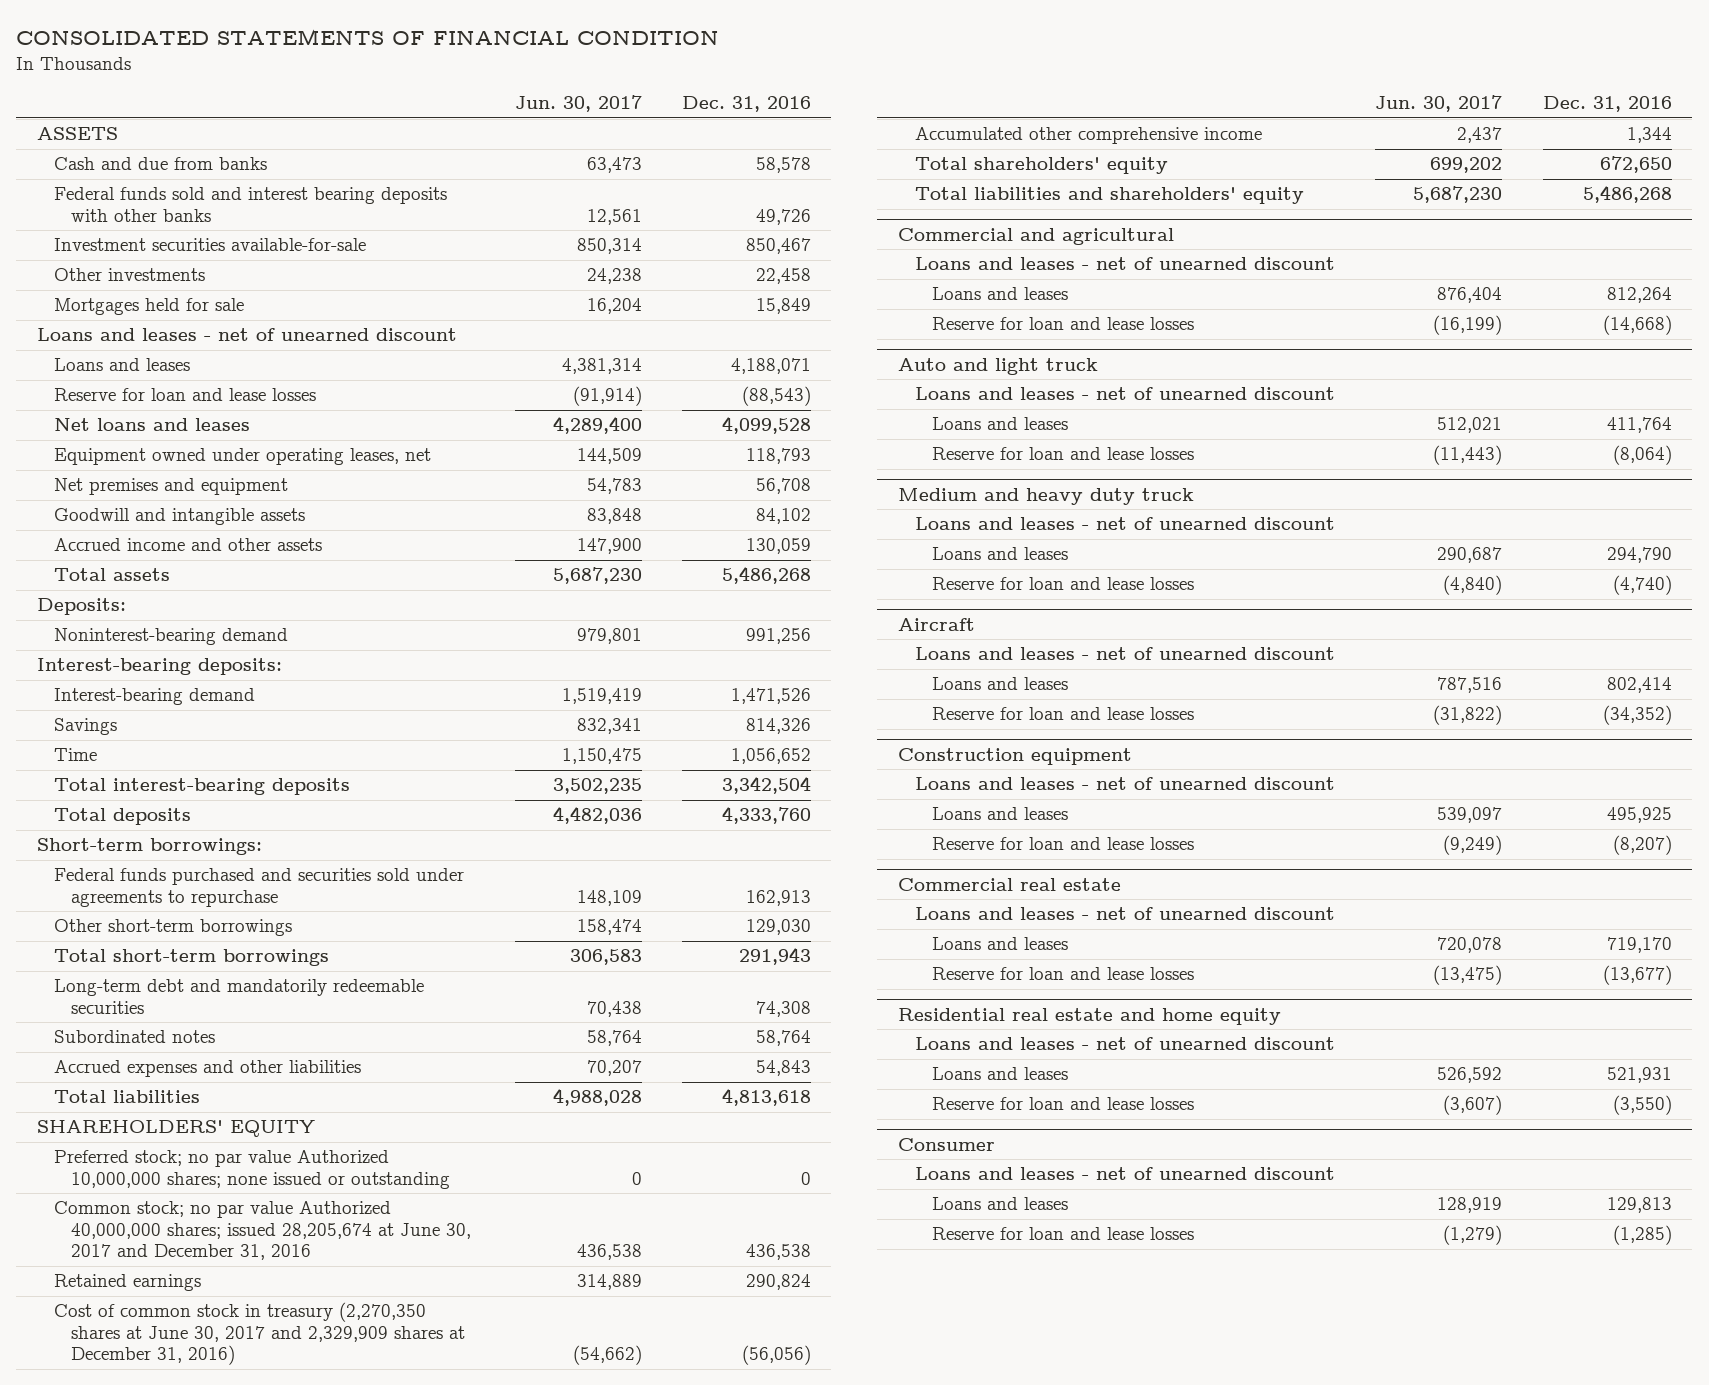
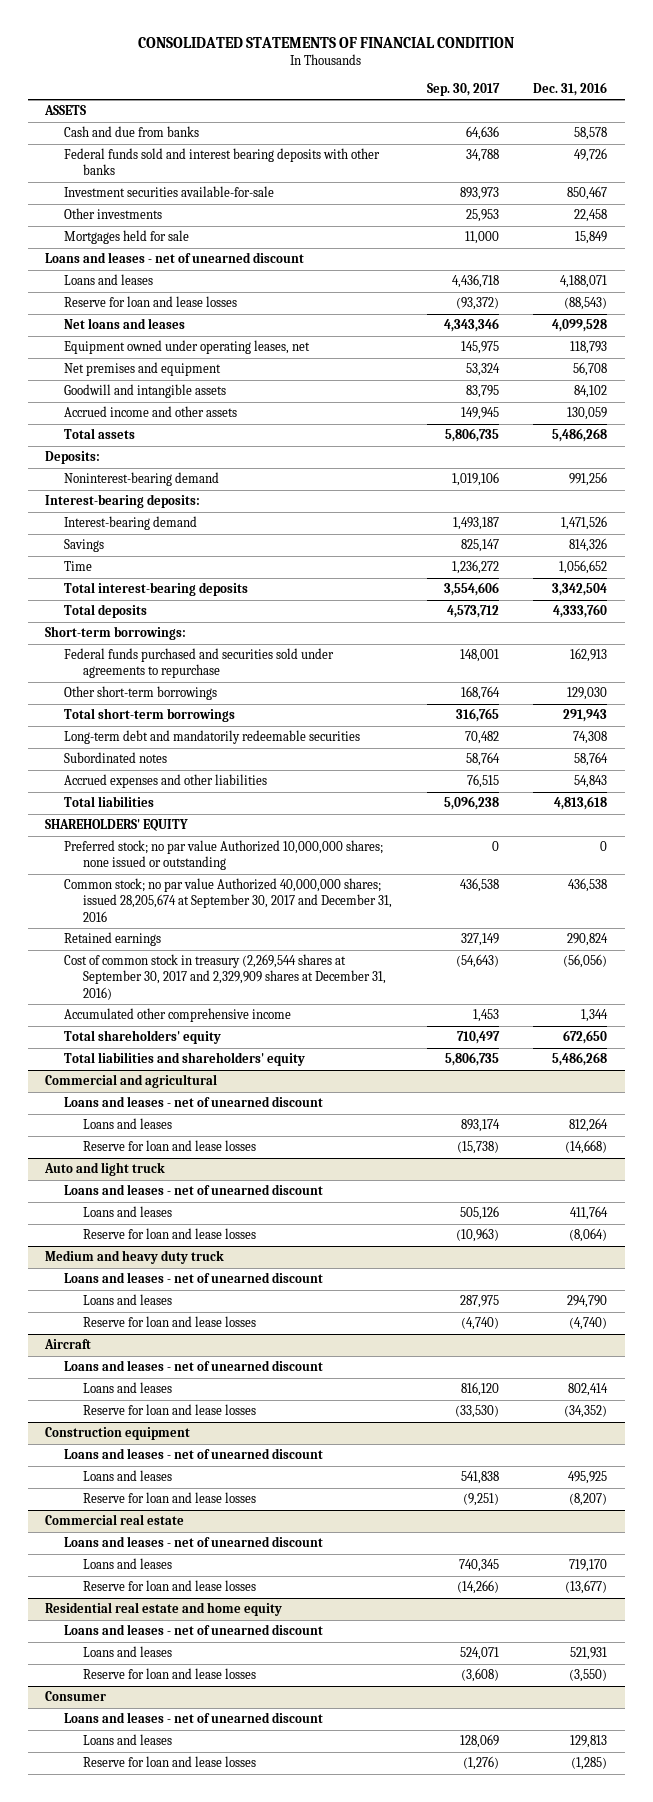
- | Jun. 30, 2017 | Dec. 31, 2016
+ | Sep. 30, 2017 | Dec. 31, 2016
- Common stock; no par value Authorized 40,000,000 shares; issued 28,205,674 at June 30, 2017 and December 31, 2016 | 436,538 | 436,538
+ Common stock; no par value Authorized 40,000,000 shares; issued 28,205,674 at September 30, 2017 and December 31, 2016 | 436,538 | 436,538
- Cost of common stock in treasury (2,270,350 shares at June 30, 2017 and 2,329,909 shares at December 31, 2016) | (54,662) | (56,056)
+ Cost of common stock in treasury (2,269,544 shares at September 30, 2017 and 2,329,909 shares at December 31, 2016) | (54,643) | (56,056)

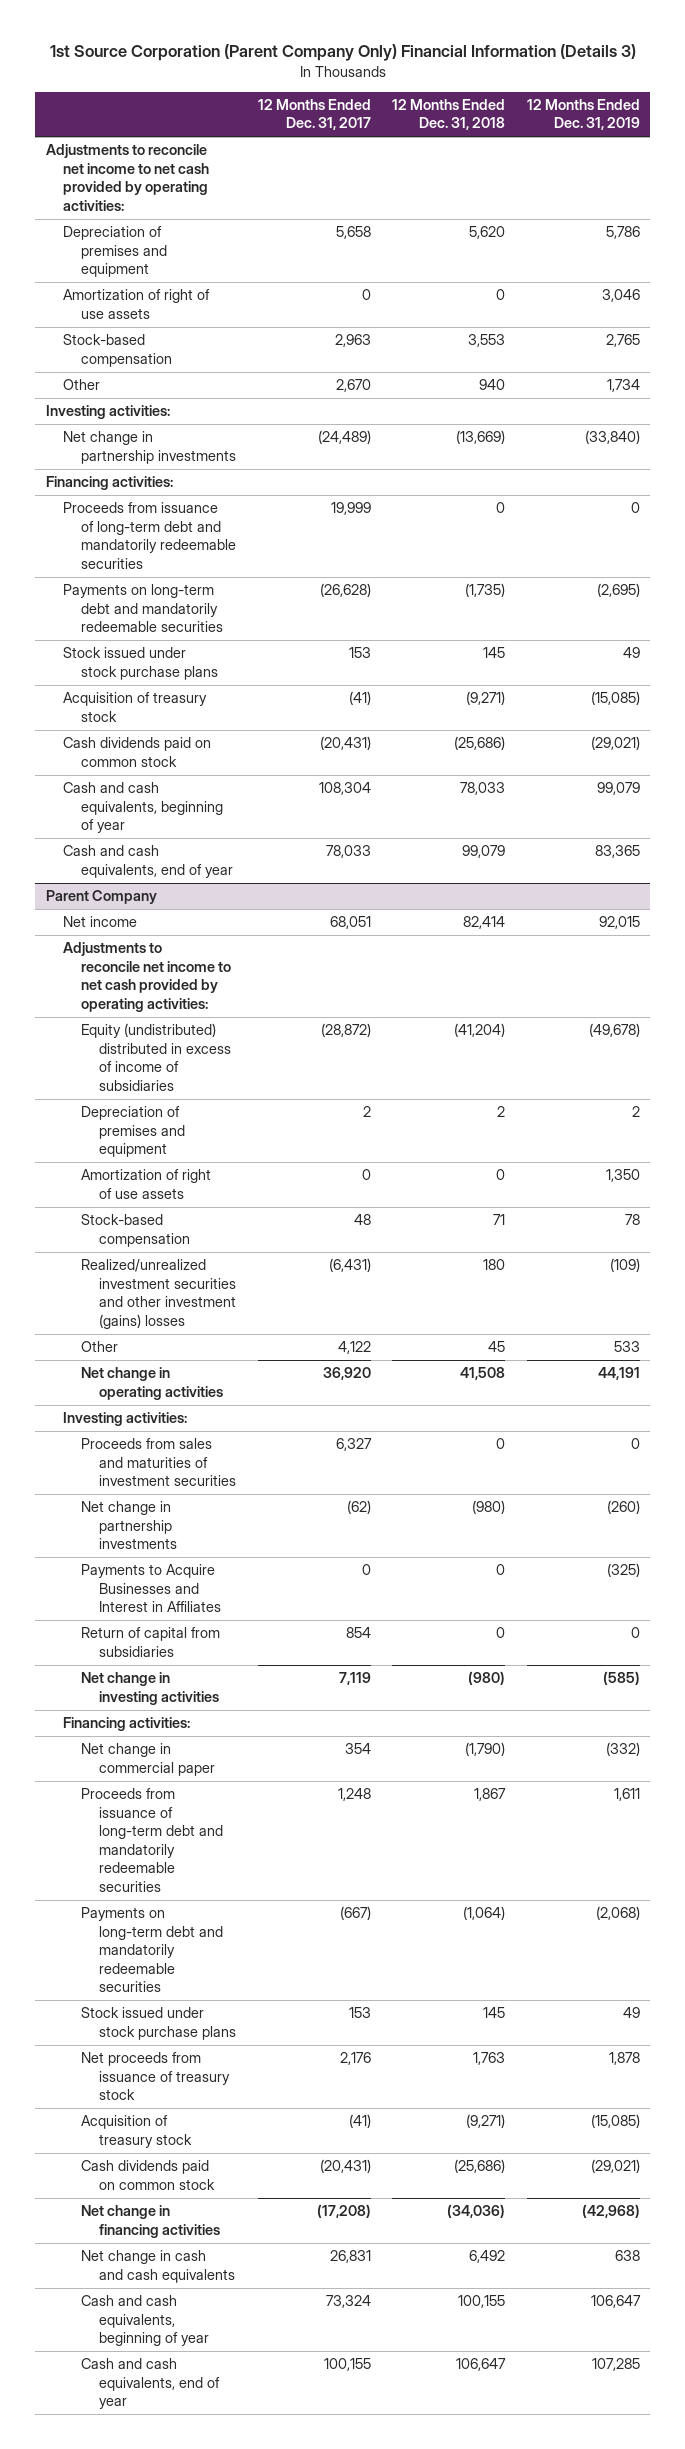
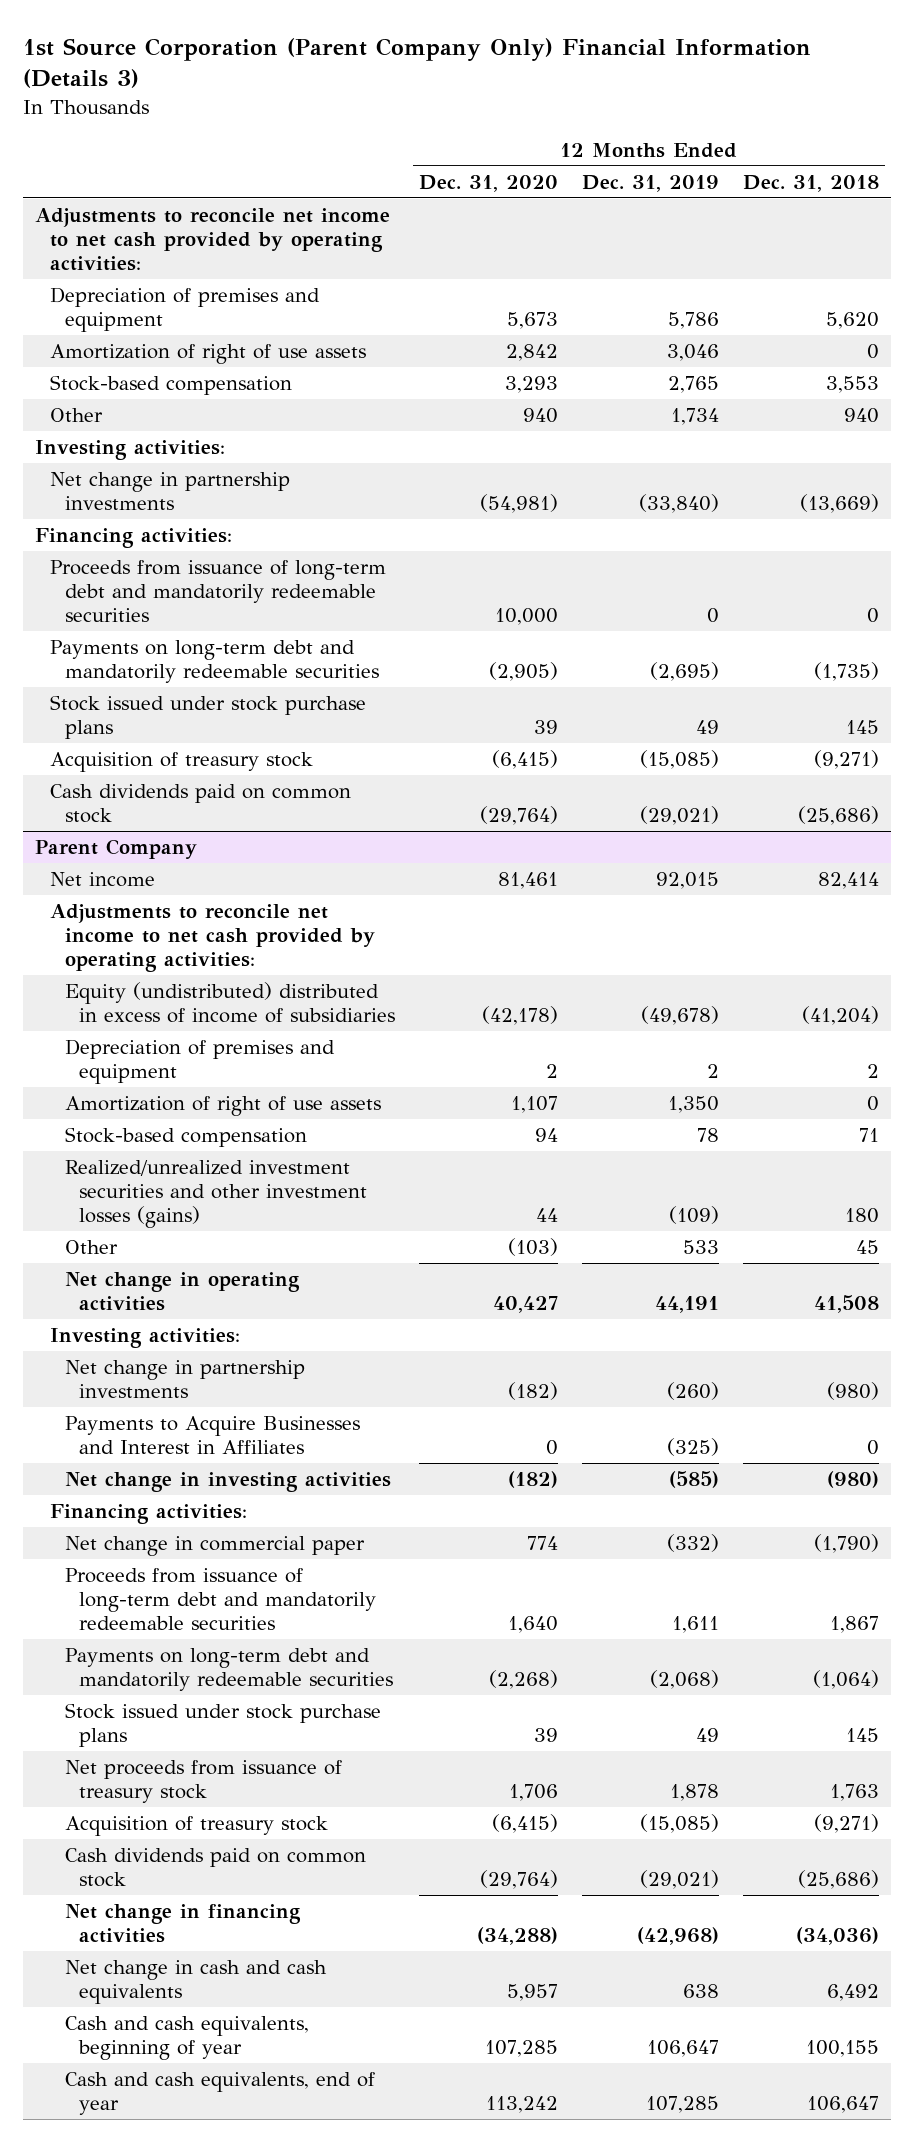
- | 12 Months Ended Dec. 31, 2017 | 12 Months Ended Dec. 31, 2018 | 12 Months Ended Dec. 31, 2019
+ | 12 Months Ended Dec. 31, 2020 | 12 Months Ended Dec. 31, 2019 | 12 Months Ended Dec. 31, 2018
- Cash and cash equivalents, beginning of year | 108,304 | 78,033 | 99,079
- Cash and cash equivalents, end of year | 78,033 | 99,079 | 83,365
@ Parent Company
- Realized/unrealized investment securities and other investment (gains) losses | (6,431) | 180 | (109)
+ Realized/unrealized investment securities and other investment losses (gains) | 44 | (109) | 180
- Proceeds from sales and maturities of investment securities | 6,327 | 0 | 0
- Return of capital from subsidiaries | 854 | 0 | 0

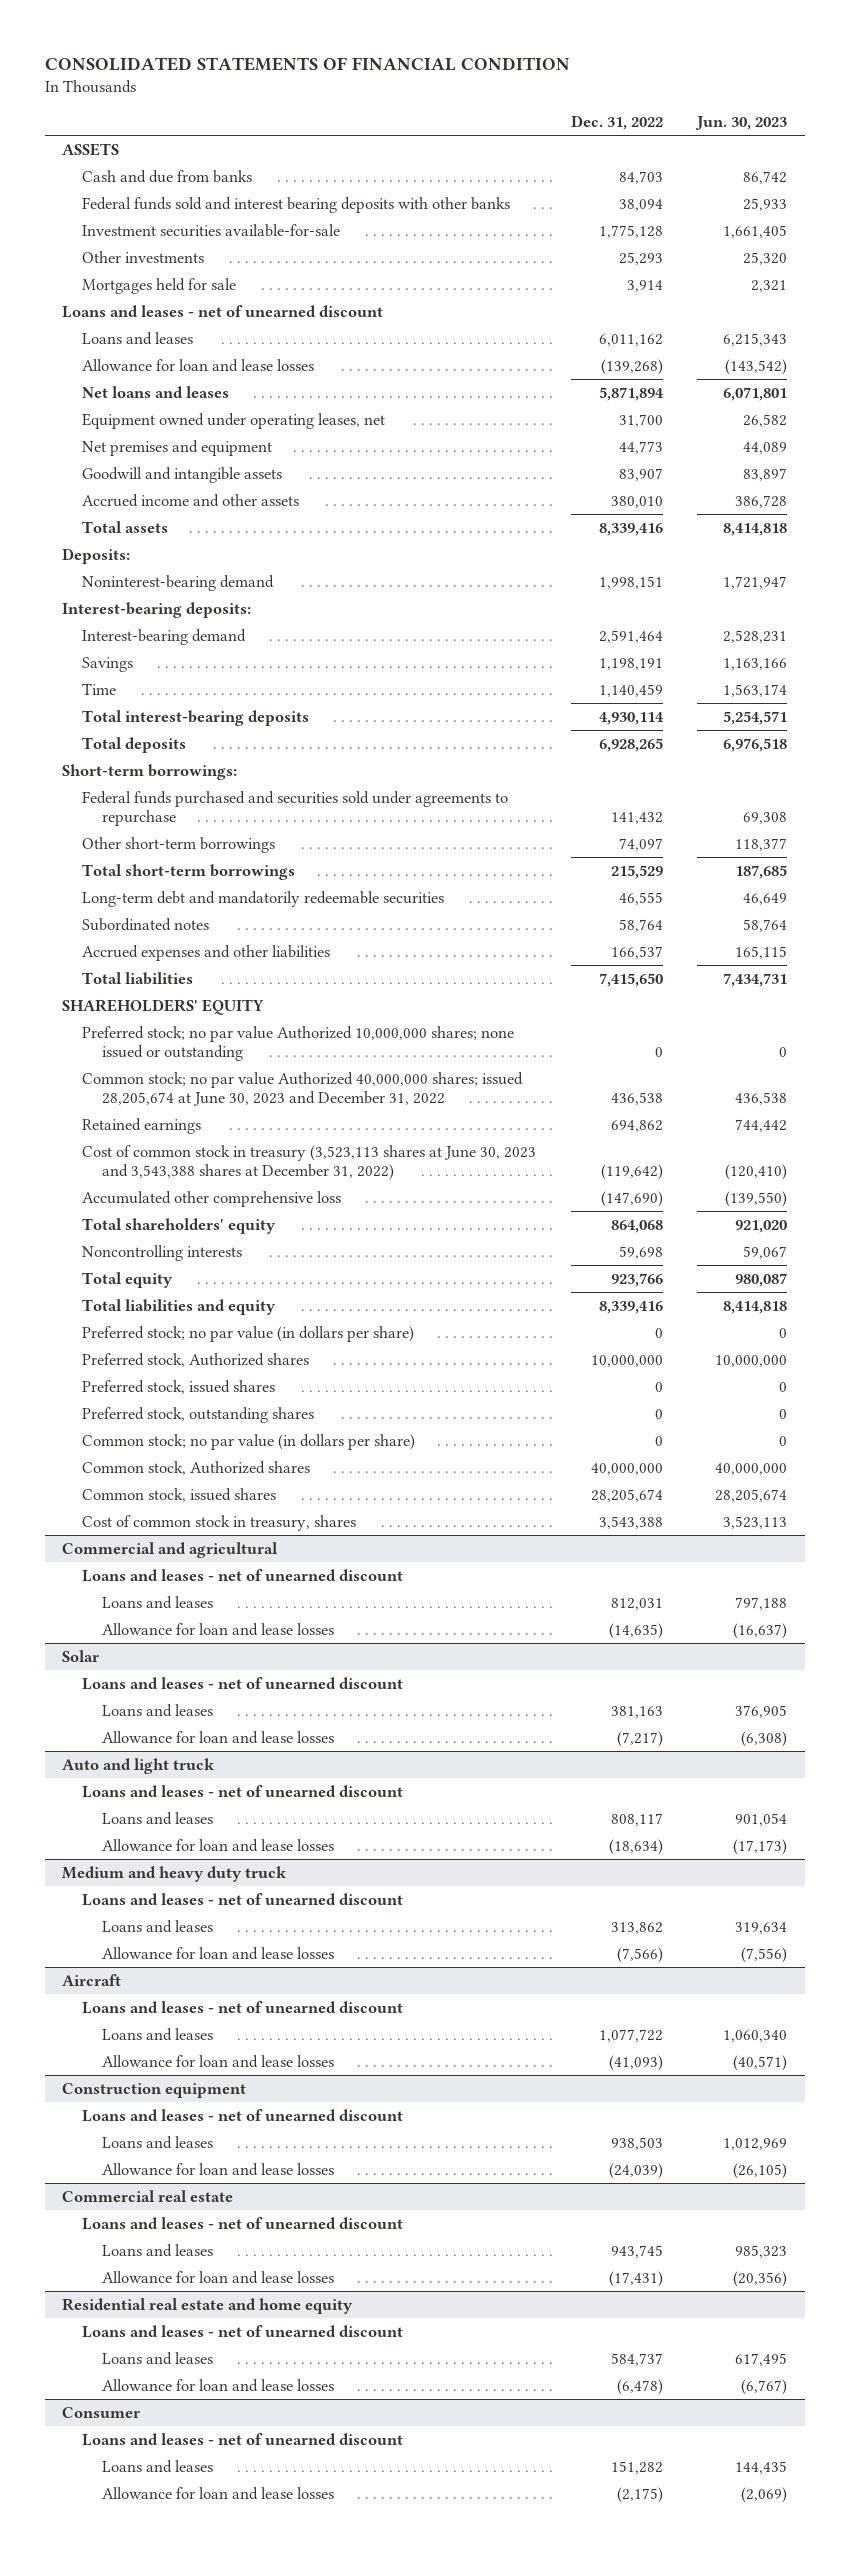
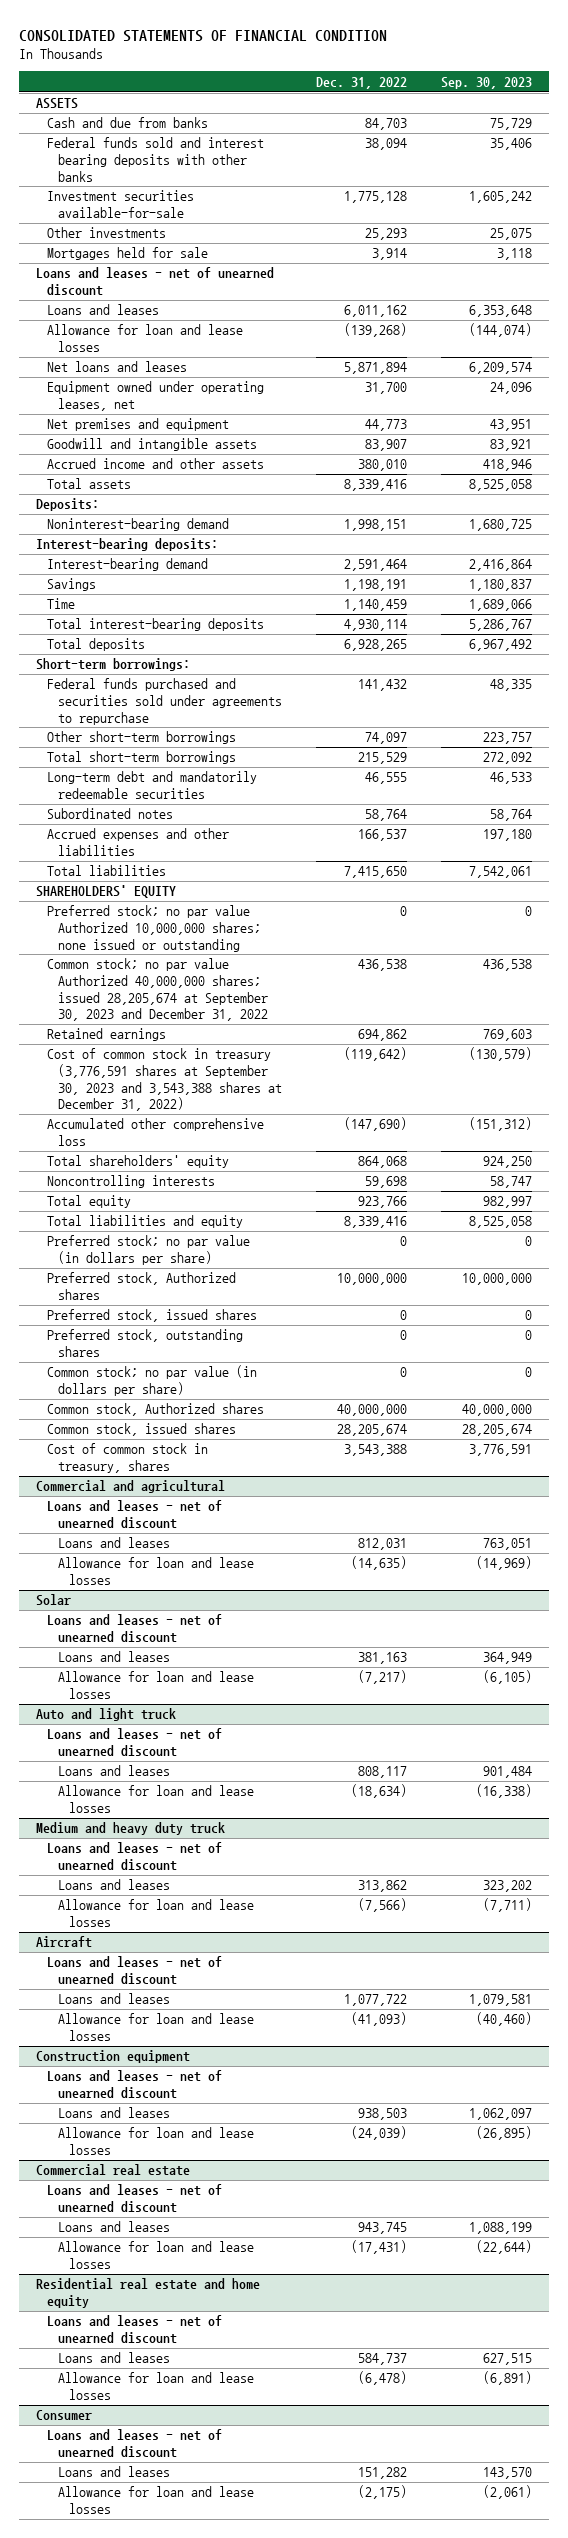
- | Dec. 31, 2022 | Jun. 30, 2023
+ | Dec. 31, 2022 | Sep. 30, 2023
- Common stock; no par value Authorized 40,000,000 shares; issued 28,205,674 at June 30, 2023 and December 31, 2022 | 436,538 | 436,538
+ Common stock; no par value Authorized 40,000,000 shares; issued 28,205,674 at September 30, 2023 and December 31, 2022 | 436,538 | 436,538
- Cost of common stock in treasury (3,523,113 shares at June 30, 2023 and 3,543,388 shares at December 31, 2022) | (119,642) | (120,410)
+ Cost of common stock in treasury (3,776,591 shares at September 30, 2023 and 3,543,388 shares at December 31, 2022) | (119,642) | (130,579)

